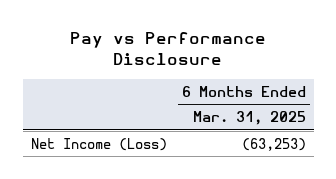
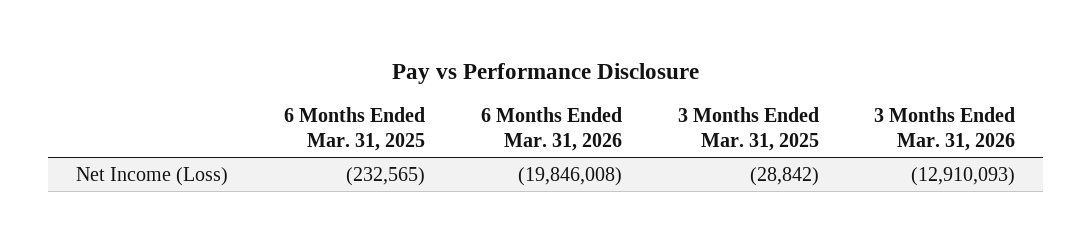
- | 6 Months Ended Mar. 31, 2025
+ | 6 Months Ended Mar. 31, 2025 | 6 Months Ended Mar. 31, 2026 | 3 Months Ended Mar. 31, 2025 | 3 Months Ended Mar. 31, 2026
- Net Income (Loss) | (63,253)
+ Net Income (Loss) | (232,565) | (19,846,008) | (28,842) | (12,910,093)

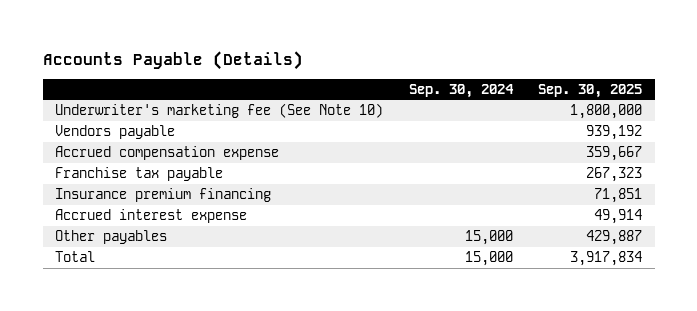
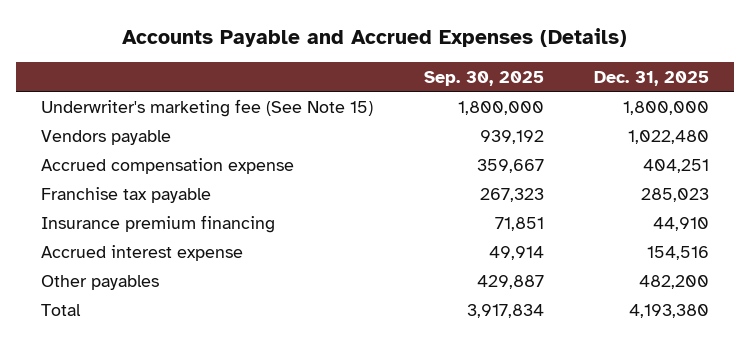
- Accounts Payable (Details)
+ Accounts Payable and Accrued Expenses (Details)
- | Sep. 30, 2024 | Sep. 30, 2025
+ | Sep. 30, 2025 | Dec. 31, 2025
- Underwriter's marketing fee (See Note 10) | | 1,800,000
+ Underwriter's marketing fee (See Note 15) | 1,800,000 | 1,800,000

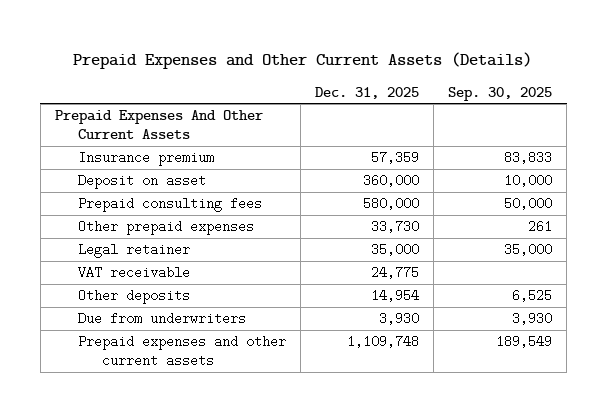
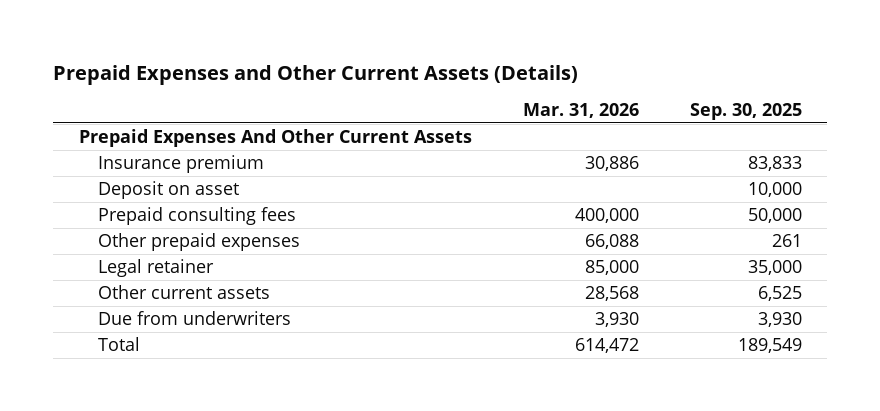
- | Dec. 31, 2025 | Sep. 30, 2025
+ | Mar. 31, 2026 | Sep. 30, 2025
- VAT receivable | 24,775 |
- Other deposits | 14,954 | 6,525
+ Other current assets | 28,568 | 6,525
- Prepaid expenses and other current assets | 1,109,748 | 189,549
+ Total | 614,472 | 189,549

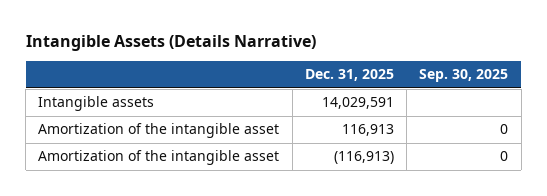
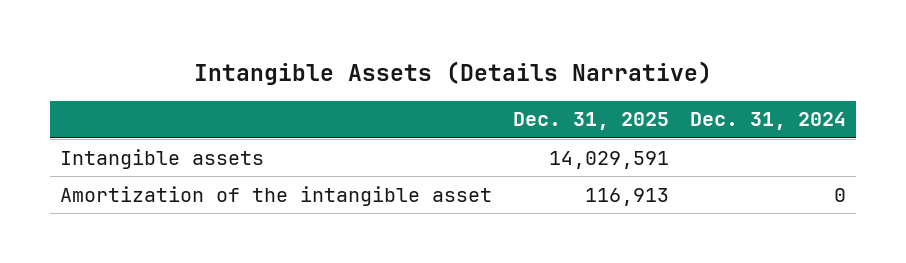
- | Dec. 31, 2025 | Sep. 30, 2025
+ | Dec. 31, 2025 | Dec. 31, 2024
- Amortization of the intangible asset | (116,913) | 0

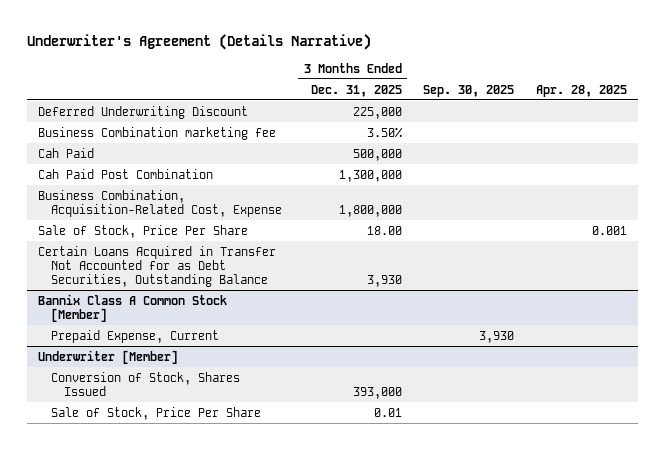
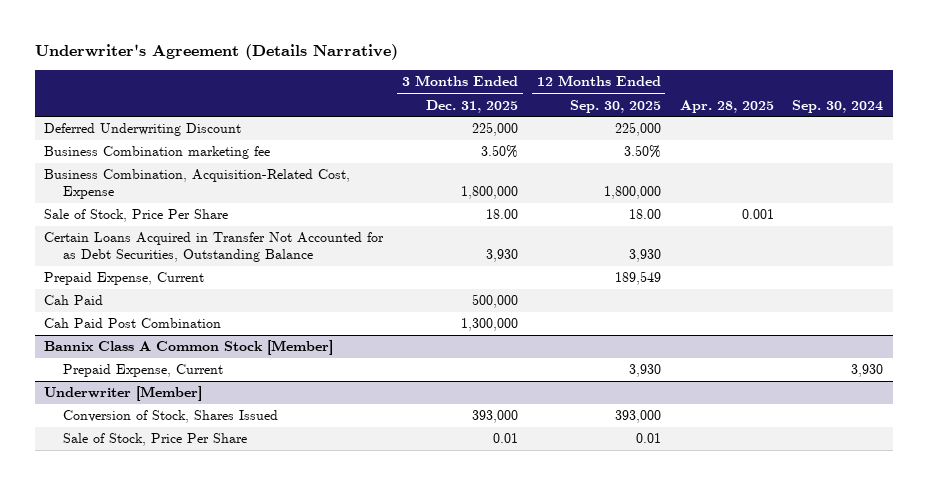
- | 3 Months Ended Dec. 31, 2025 | Sep. 30, 2025 | Apr. 28, 2025
+ | 3 Months Ended Dec. 31, 2025 | 12 Months Ended Sep. 30, 2025 | Apr. 28, 2025 | Sep. 30, 2024
+ Prepaid Expense, Current | | 189,549 | |
moved down: Cah Paid | 500,000 | | |
moved down: Cah Paid Post Combination | 1,300,000 | | |

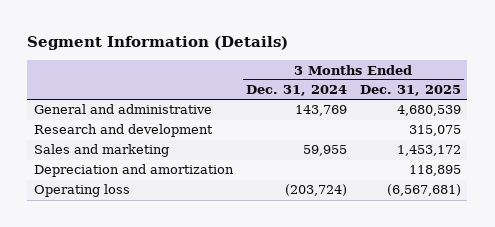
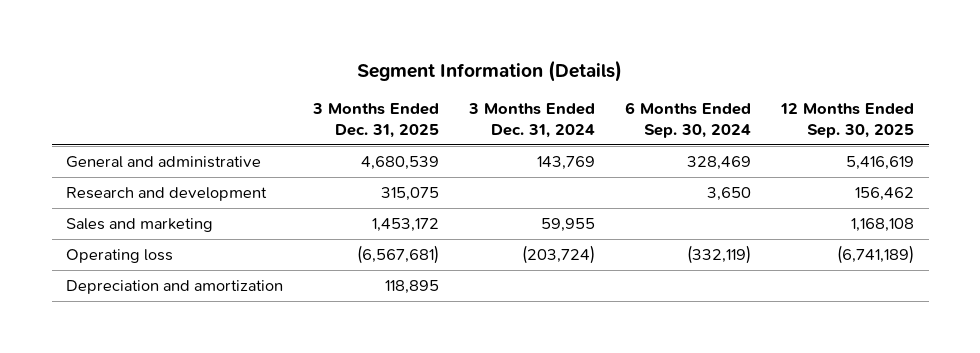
- | 3 Months Ended Dec. 31, 2024 | 3 Months Ended Dec. 31, 2025
+ | 3 Months Ended Dec. 31, 2025 | 3 Months Ended Dec. 31, 2024 | 6 Months Ended Sep. 30, 2024 | 12 Months Ended Sep. 30, 2025
moved down: Depreciation and amortization | 118,895 | | |

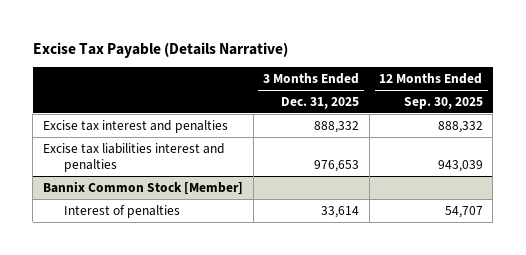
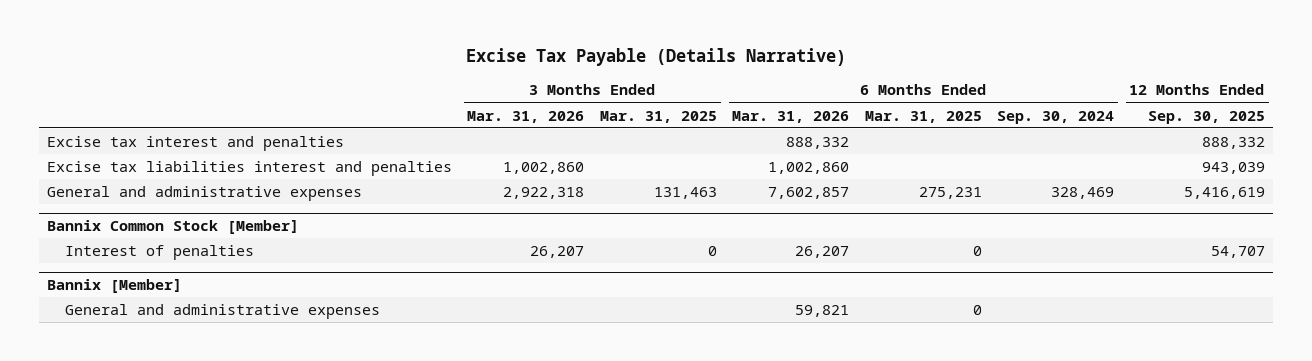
- | 3 Months Ended Dec. 31, 2025 | 12 Months Ended Sep. 30, 2025
+ | 3 Months Ended Mar. 31, 2026 | 3 Months Ended Mar. 31, 2025 | 6 Months Ended Mar. 31, 2026 | 6 Months Ended Mar. 31, 2025 | 6 Months Ended Sep. 30, 2024 | 12 Months Ended Sep. 30, 2025
+ General and administrative expenses | 2,922,318 | 131,463 | 7,602,857 | 275,231 | 328,469 | 5,416,619
+ Bannix [Member]
+ General and administrative expenses | | | 59,821 | 0 | |

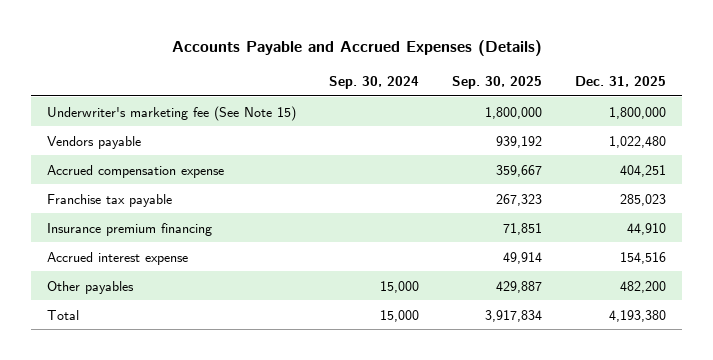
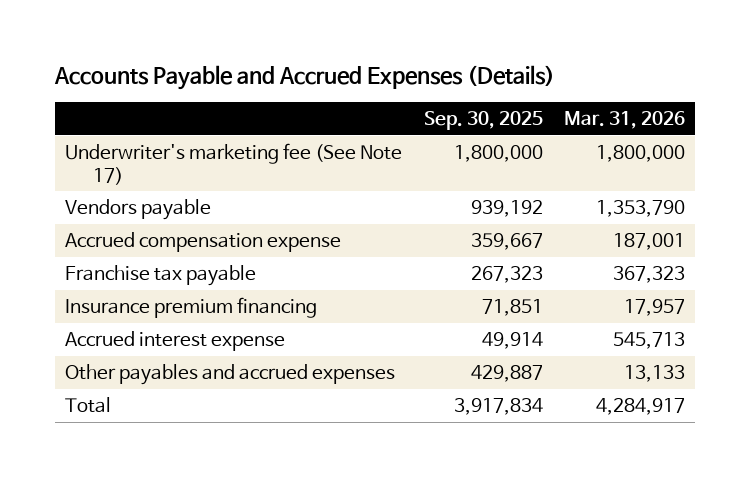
- | Sep. 30, 2024 | Sep. 30, 2025 | Dec. 31, 2025
+ | Sep. 30, 2025 | Mar. 31, 2026
- Underwriter's marketing fee (See Note 15) | | 1,800,000 | 1,800,000
+ Underwriter's marketing fee (See Note 17) | 1,800,000 | 1,800,000
- Other payables | 15,000 | 429,887 | 482,200
+ Other payables and accrued expenses | 429,887 | 13,133

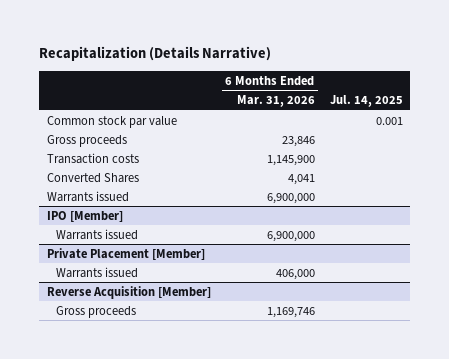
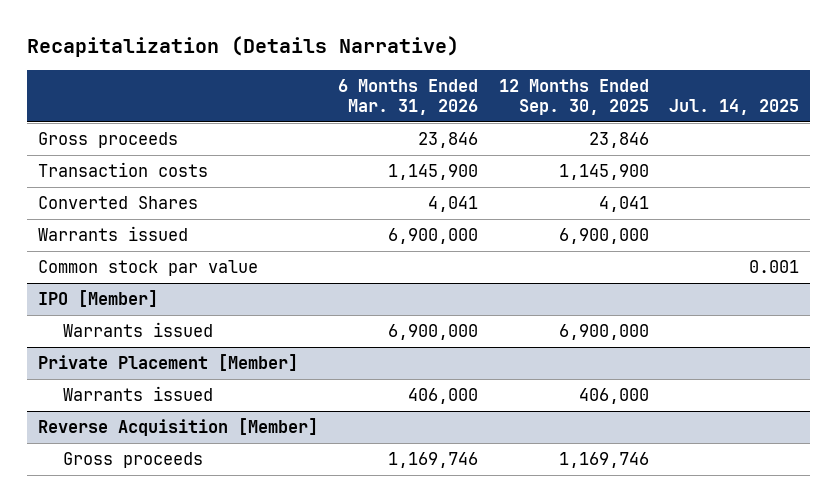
- | 6 Months Ended Mar. 31, 2026 | Jul. 14, 2025
+ | 6 Months Ended Mar. 31, 2026 | 12 Months Ended Sep. 30, 2025 | Jul. 14, 2025
moved down: Common stock par value | | | 0.001

